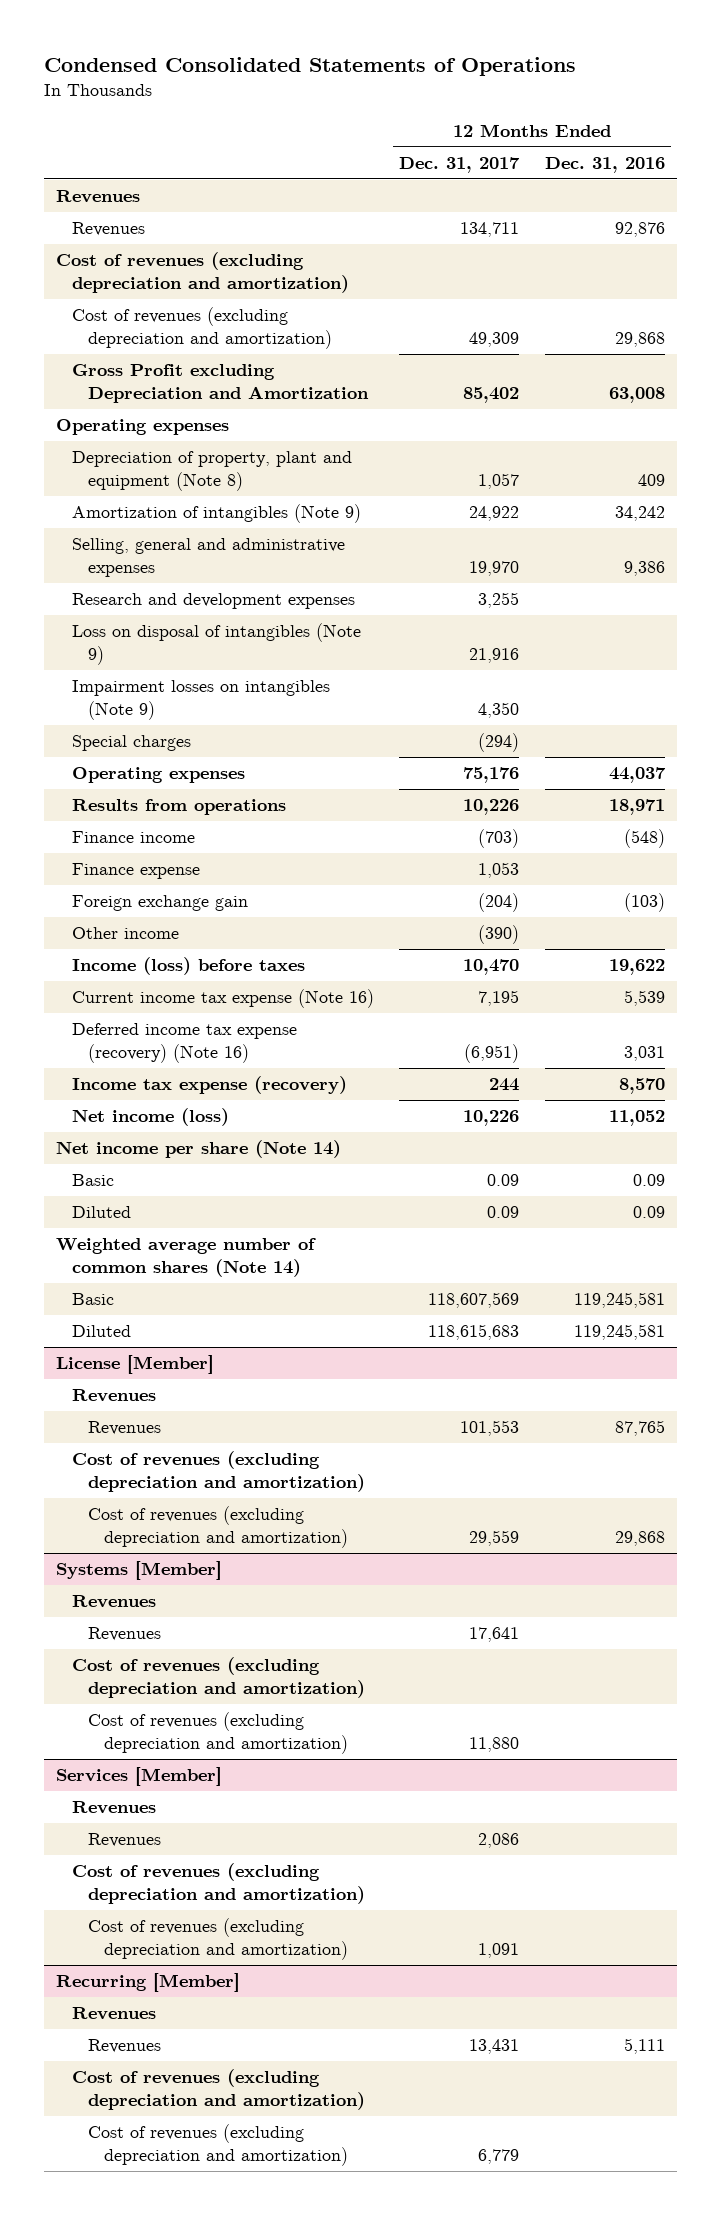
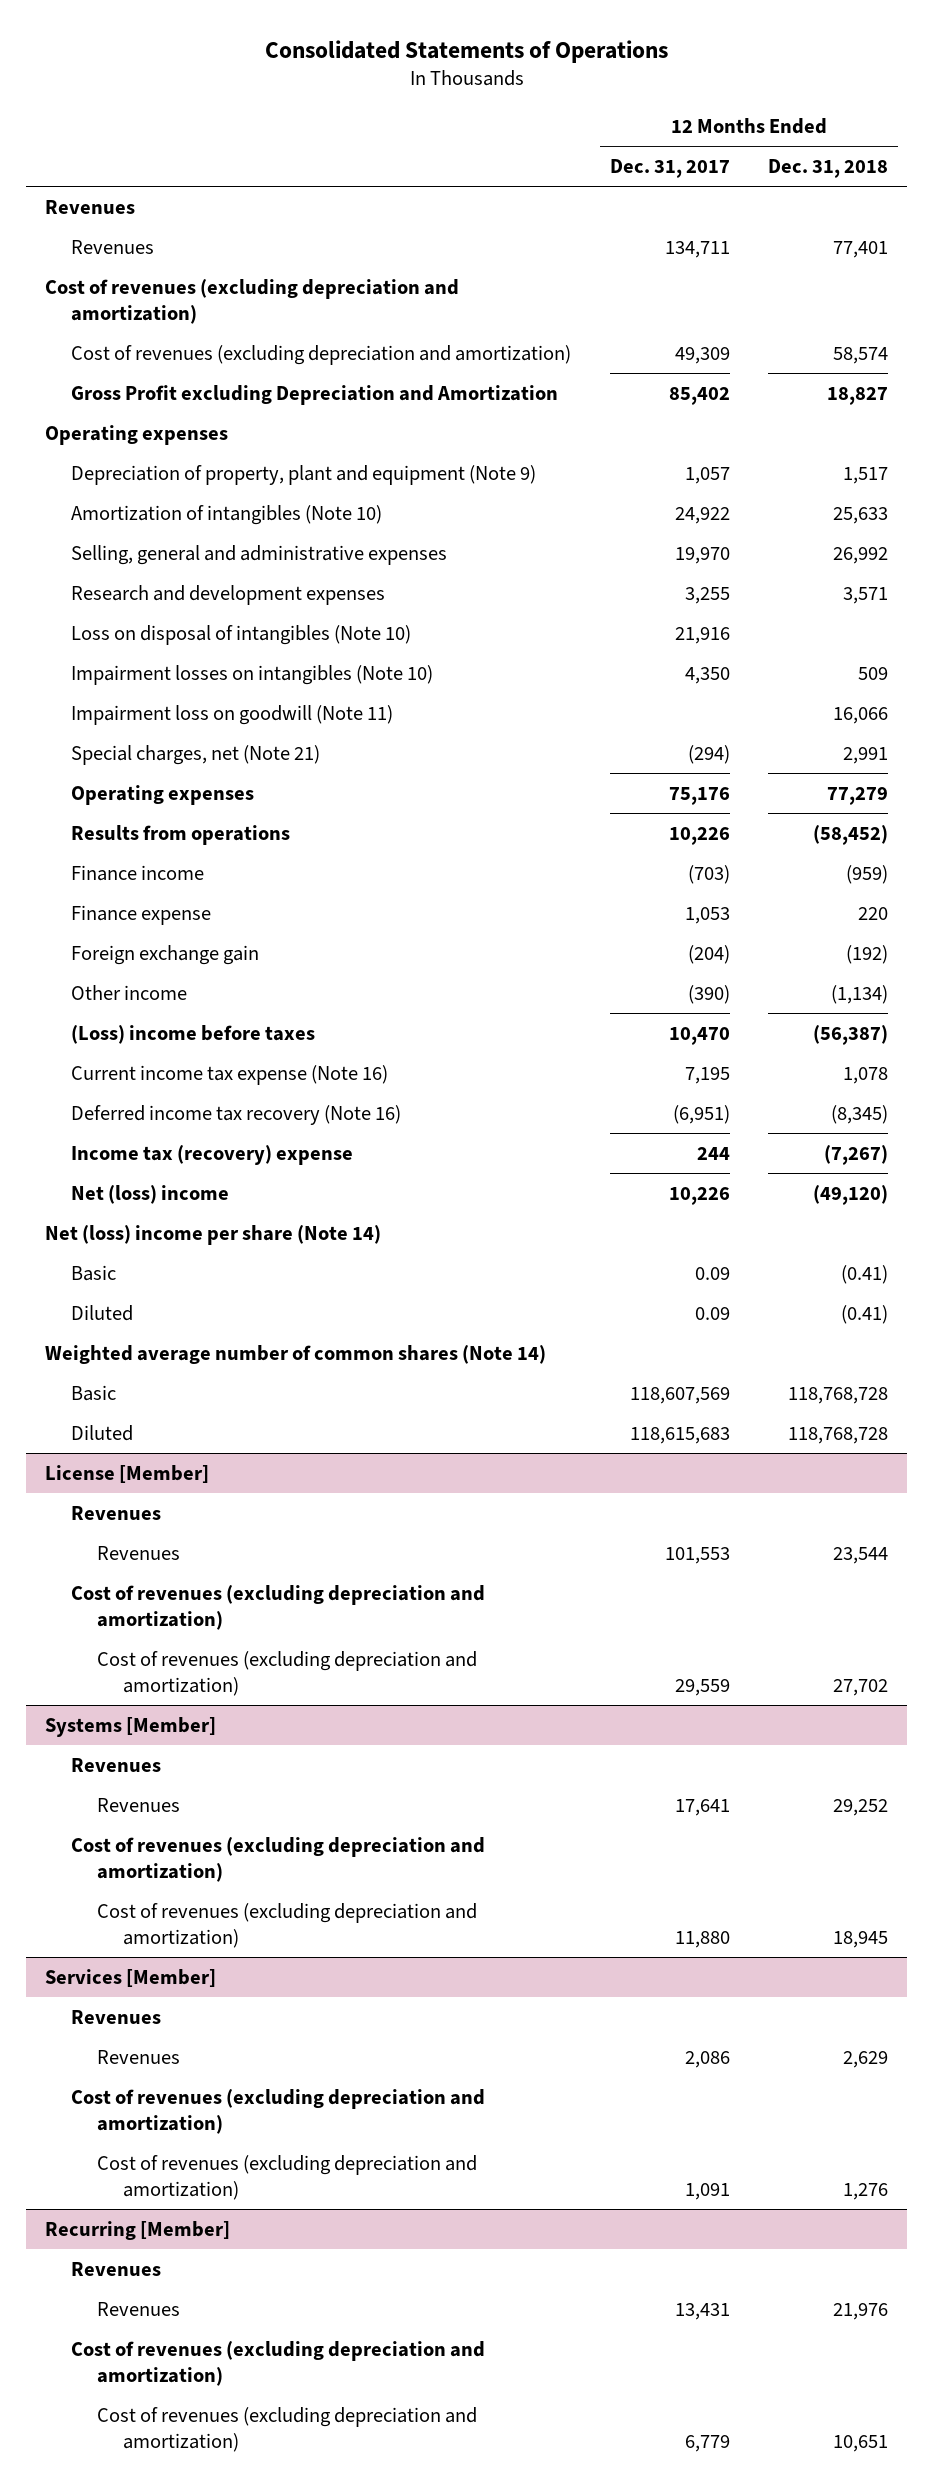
- Condensed Consolidated Statements of Operations
+ Consolidated Statements of Operations
- | 12 Months Ended Dec. 31, 2017 | 12 Months Ended Dec. 31, 2016
+ | 12 Months Ended Dec. 31, 2017 | 12 Months Ended Dec. 31, 2018
- Depreciation of property, plant and equipment (Note 8) | 1,057 | 409
- Amortization of intangibles (Note 9) | 24,922 | 34,242
+ Depreciation of property, plant and equipment (Note 9) | 1,057 | 1,517
+ Amortization of intangibles (Note 10) | 24,922 | 25,633
- Loss on disposal of intangibles (Note 9) | 21,916 |
- Impairment losses on intangibles (Note 9) | 4,350 |
- Special charges | (294) |
+ Loss on disposal of intangibles (Note 10) | 21,916 |
+ Impairment losses on intangibles (Note 10) | 4,350 | 509
+ Impairment loss on goodwill (Note 11) | | 16,066
+ Special charges, net (Note 21) | (294) | 2,991
- Income (loss) before taxes | 10,470 | 19,622
+ (Loss) income before taxes | 10,470 | (56,387)
- Deferred income tax expense (recovery) (Note 16) | (6,951) | 3,031
- Income tax expense (recovery) | 244 | 8,570
- Net income (loss) | 10,226 | 11,052
- Net income per share (Note 14)
+ Deferred income tax recovery (Note 16) | (6,951) | (8,345)
+ Income tax (recovery) expense | 244 | (7,267)
+ Net (loss) income | 10,226 | (49,120)
+ Net (loss) income per share (Note 14)

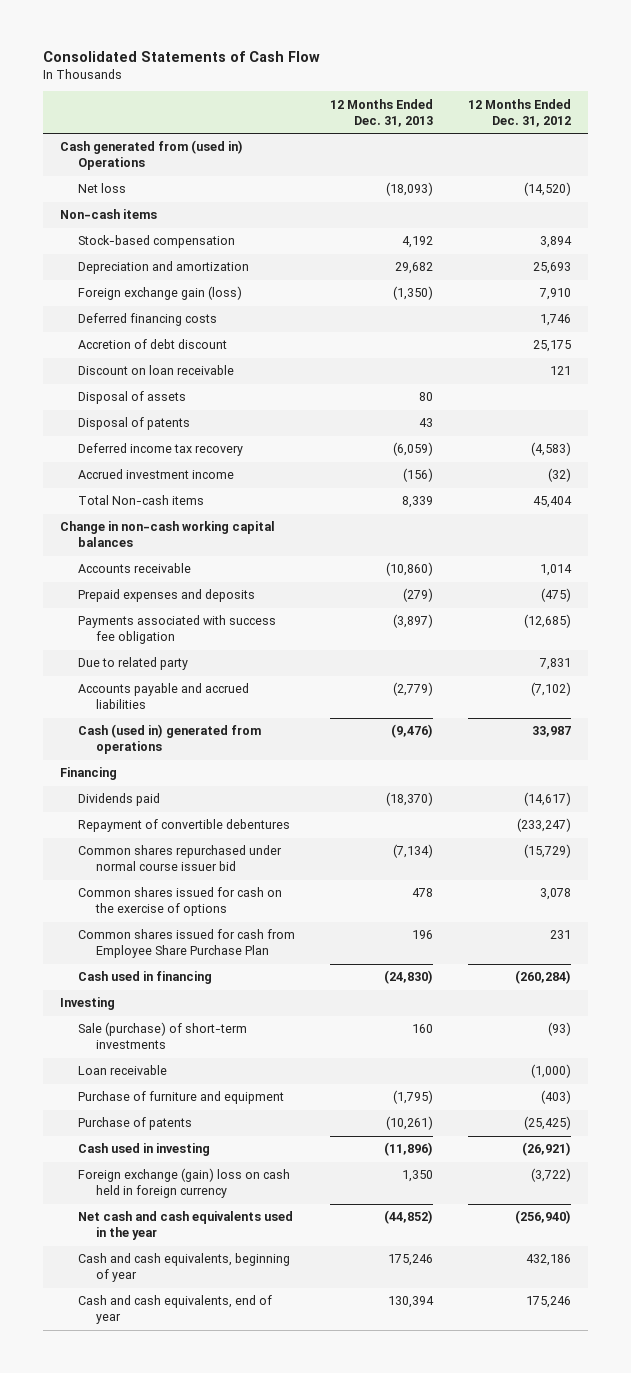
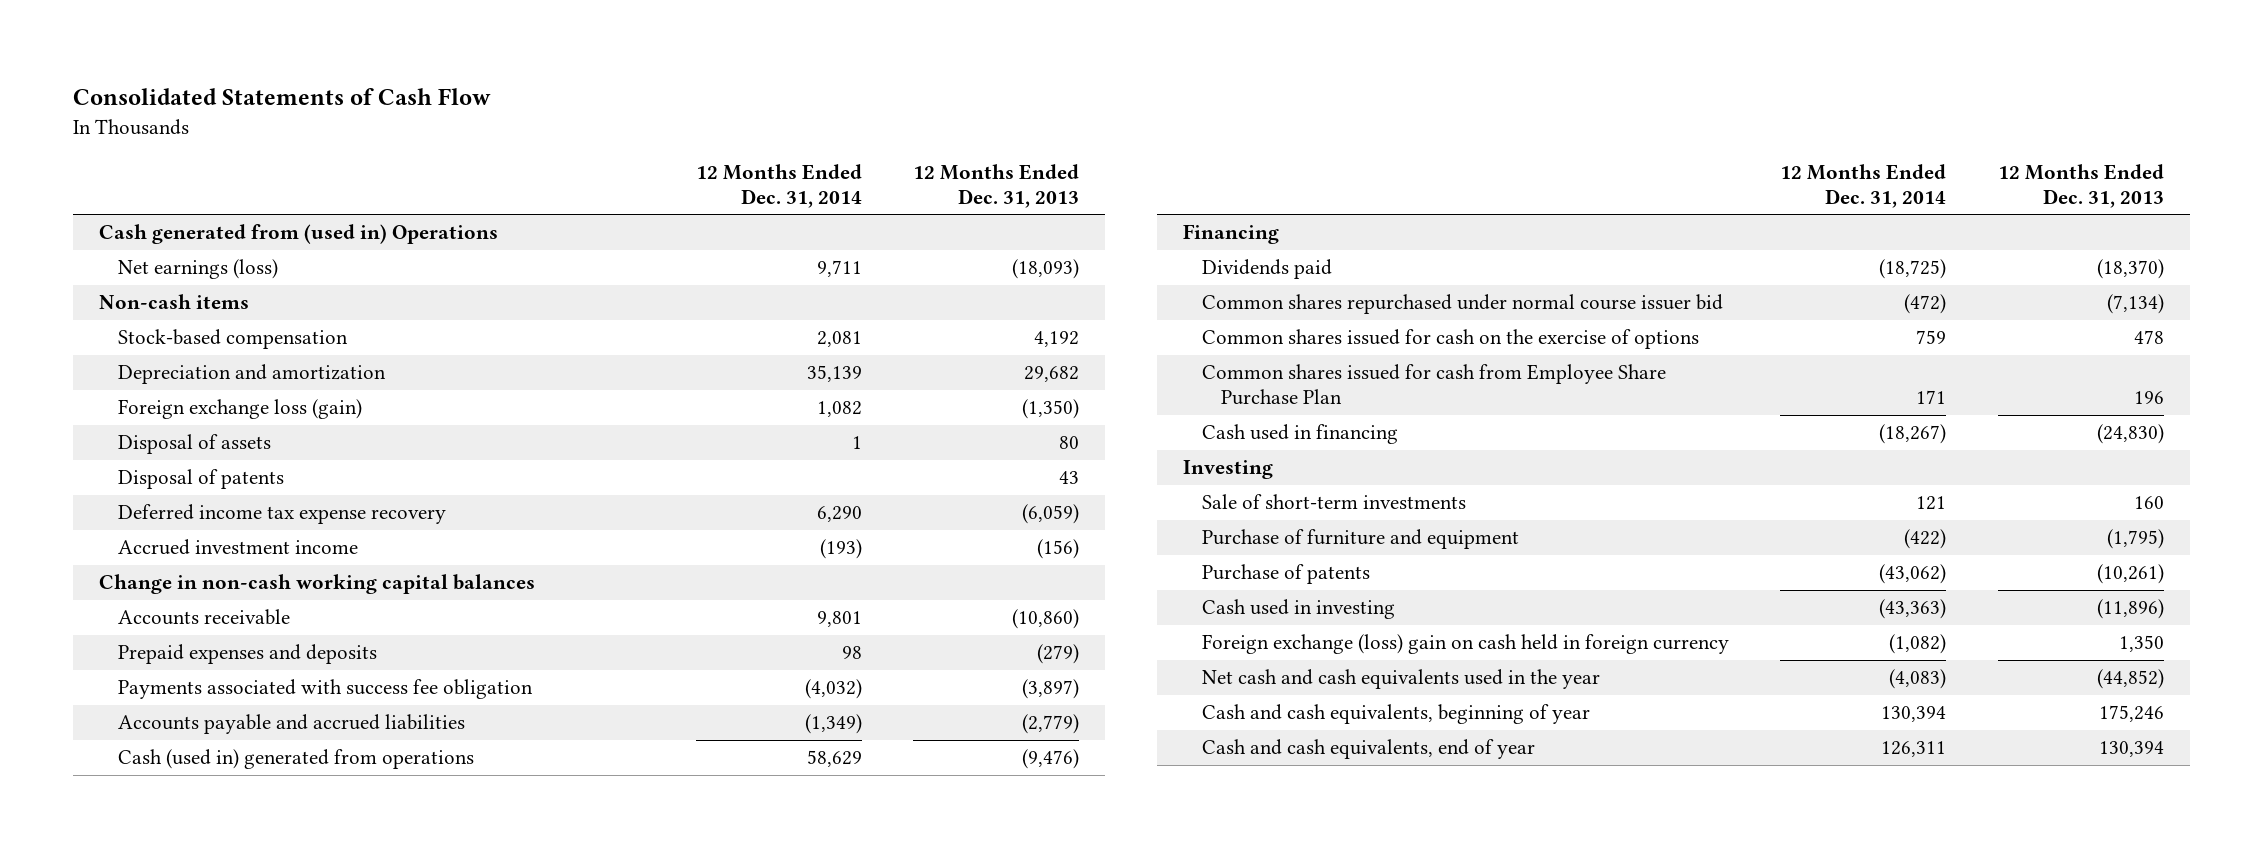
- | 12 Months Ended Dec. 31, 2013 | 12 Months Ended Dec. 31, 2012
+ | 12 Months Ended Dec. 31, 2014 | 12 Months Ended Dec. 31, 2013
- Net loss | (18,093) | (14,520)
+ Net earnings (loss) | 9,711 | (18,093)
- Foreign exchange gain (loss) | (1,350) | 7,910
- Deferred financing costs | | 1,746
- Accretion of debt discount | | 25,175
- Discount on loan receivable | | 121
+ Foreign exchange loss (gain) | 1,082 | (1,350)
- Deferred income tax recovery | (6,059) | (4,583)
+ Deferred income tax expense recovery | 6,290 | (6,059)
- Total Non-cash items | 8,339 | 45,404
- Due to related party | | 7,831
- Repayment of convertible debentures | | (233,247)
- Sale (purchase) of short-term investments | 160 | (93)
- Loan receivable | | (1,000)
+ Sale of short-term investments | 121 | 160
- Foreign exchange (gain) loss on cash held in foreign currency | 1,350 | (3,722)
+ Foreign exchange (loss) gain on cash held in foreign currency | (1,082) | 1,350

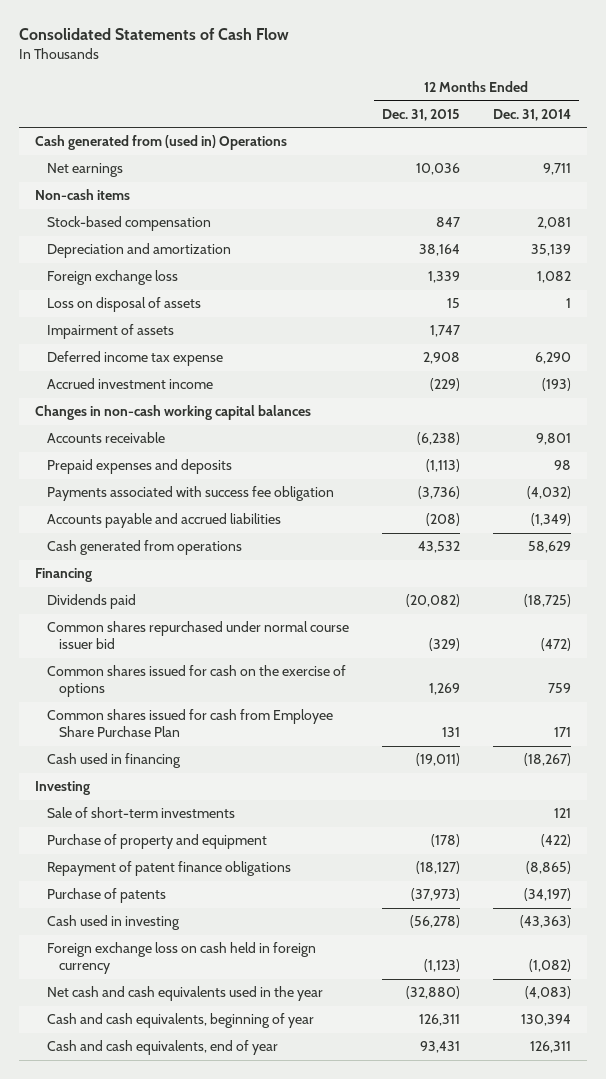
- | 12 Months Ended Dec. 31, 2014 | 12 Months Ended Dec. 31, 2013
+ | 12 Months Ended Dec. 31, 2015 | 12 Months Ended Dec. 31, 2014
- Net earnings (loss) | 9,711 | (18,093)
+ Net earnings | 10,036 | 9,711
- Foreign exchange loss (gain) | 1,082 | (1,350)
- Disposal of assets | 1 | 80
- Disposal of patents | | 43
- Deferred income tax expense recovery | 6,290 | (6,059)
+ Foreign exchange loss | 1,339 | 1,082
+ Loss on disposal of assets | 15 | 1
+ Impairment of assets | 1,747 |
+ Deferred income tax expense | 2,908 | 6,290
- Change in non-cash working capital balances
+ Changes in non-cash working capital balances
- Cash (used in) generated from operations | 58,629 | (9,476)
+ Cash generated from operations | 43,532 | 58,629
- Purchase of furniture and equipment | (422) | (1,795)
- Purchase of patents | (43,062) | (10,261)
+ Purchase of property and equipment | (178) | (422)
+ Repayment of patent finance obligations | (18,127) | (8,865)
+ Purchase of patents | (37,973) | (34,197)
- Foreign exchange (loss) gain on cash held in foreign currency | (1,082) | 1,350
+ Foreign exchange loss on cash held in foreign currency | (1,123) | (1,082)

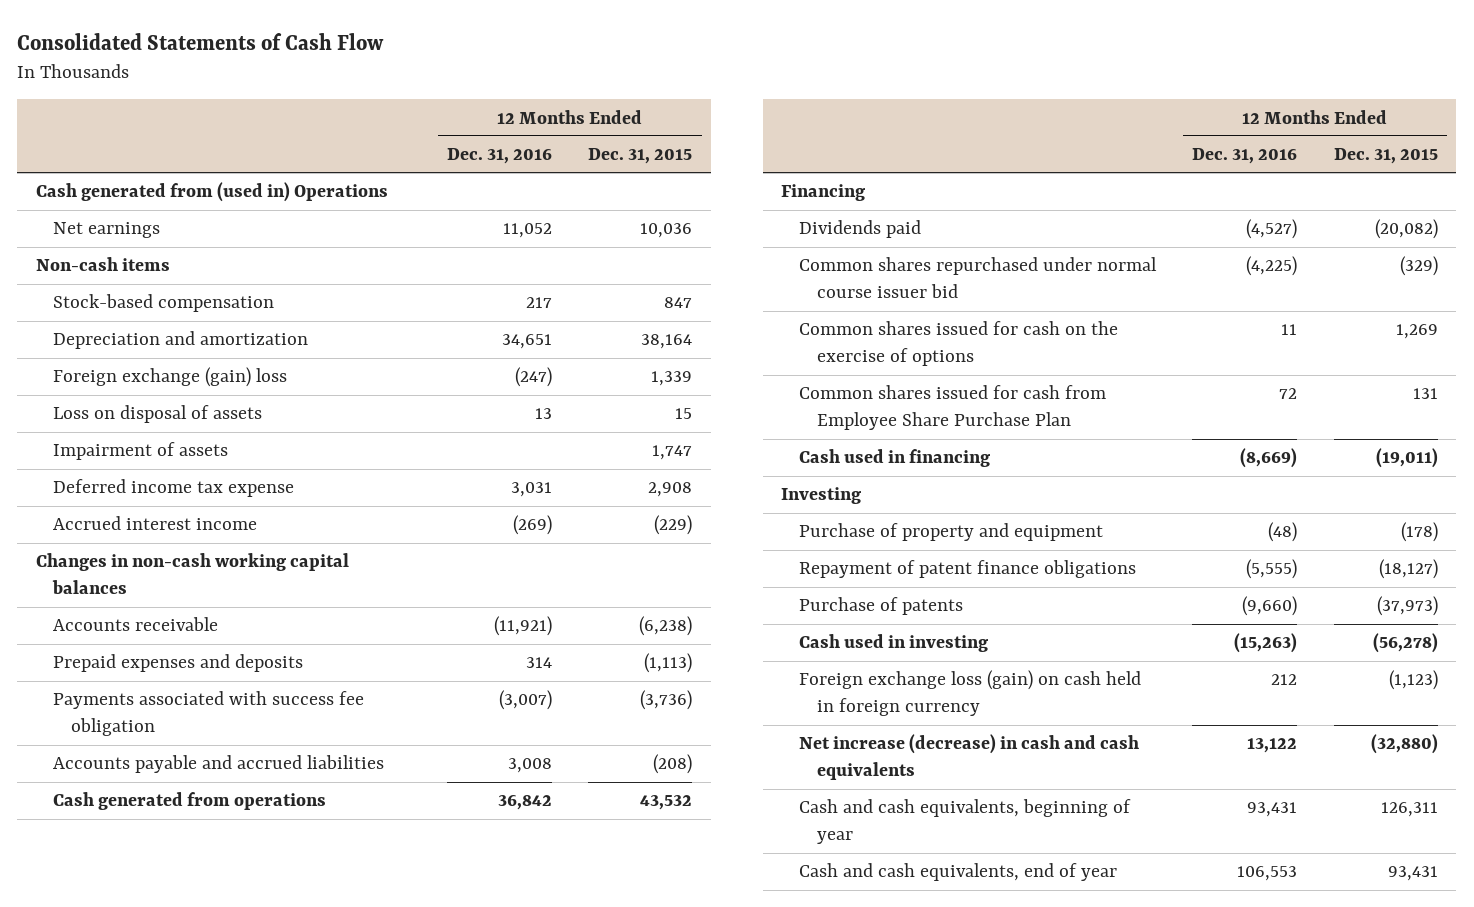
- | 12 Months Ended Dec. 31, 2015 | 12 Months Ended Dec. 31, 2014
+ | 12 Months Ended Dec. 31, 2016 | 12 Months Ended Dec. 31, 2015
- Foreign exchange loss | 1,339 | 1,082
+ Foreign exchange (gain) loss | (247) | 1,339
- Accrued investment income | (229) | (193)
+ Accrued interest income | (269) | (229)
- Sale of short-term investments | | 121
- Foreign exchange loss on cash held in foreign currency | (1,123) | (1,082)
- Net cash and cash equivalents used in the year | (32,880) | (4,083)
+ Foreign exchange loss (gain) on cash held in foreign currency | 212 | (1,123)
+ Net increase (decrease) in cash and cash equivalents | 13,122 | (32,880)

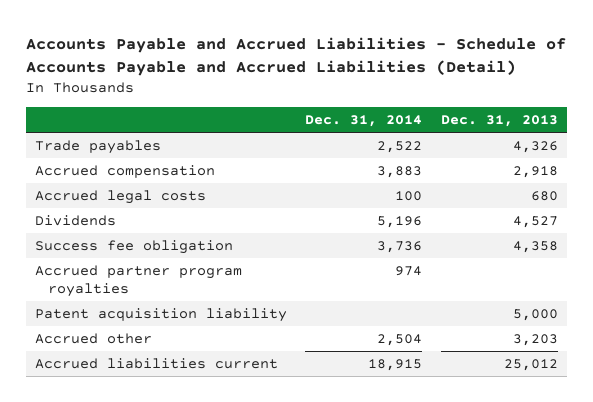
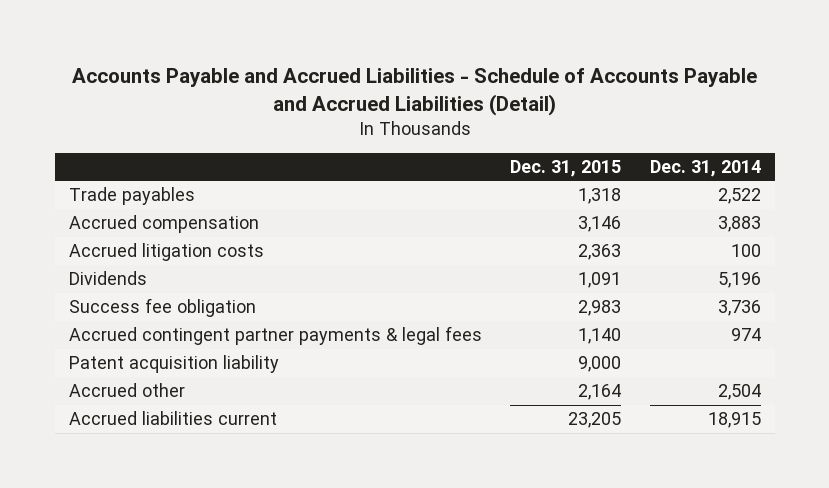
- | Dec. 31, 2014 | Dec. 31, 2013
+ | Dec. 31, 2015 | Dec. 31, 2014
- Accrued legal costs | 100 | 680
+ Accrued litigation costs | 2,363 | 100
- Accrued partner program royalties | 974 |
+ Accrued contingent partner payments & legal fees | 1,140 | 974

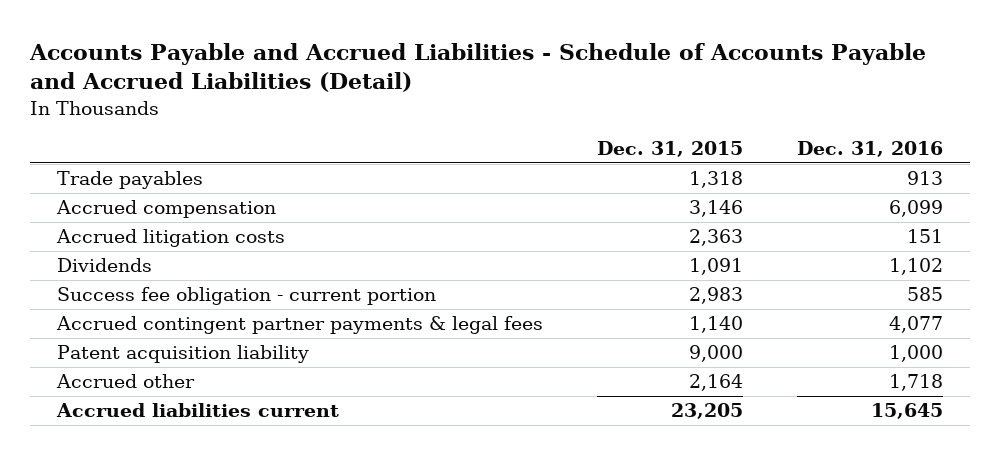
- | Dec. 31, 2015 | Dec. 31, 2014
+ | Dec. 31, 2015 | Dec. 31, 2016
- Success fee obligation | 2,983 | 3,736
+ Success fee obligation - current portion | 2,983 | 585

